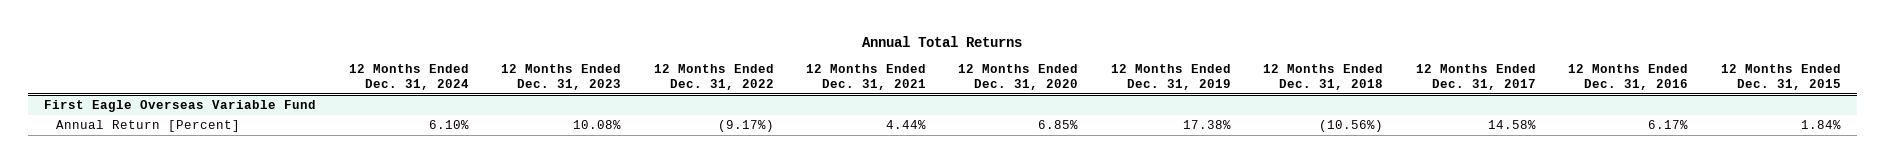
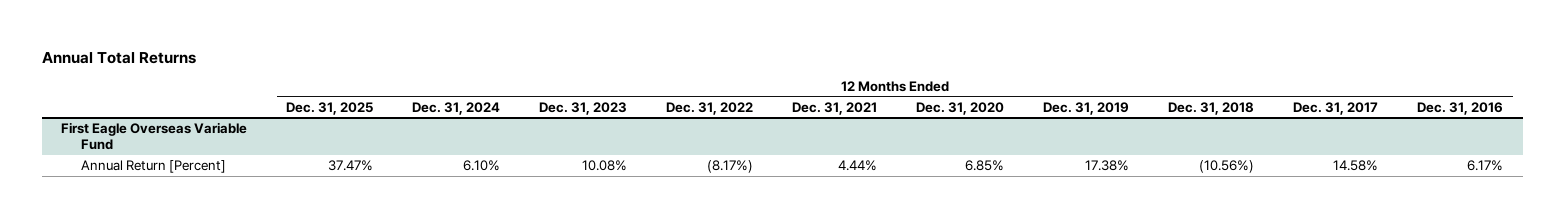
- | 12 Months Ended Dec. 31, 2024 | 12 Months Ended Dec. 31, 2023 | 12 Months Ended Dec. 31, 2022 | 12 Months Ended Dec. 31, 2021 | 12 Months Ended Dec. 31, 2020 | 12 Months Ended Dec. 31, 2019 | 12 Months Ended Dec. 31, 2018 | 12 Months Ended Dec. 31, 2017 | 12 Months Ended Dec. 31, 2016 | 12 Months Ended Dec. 31, 2015
+ | 12 Months Ended Dec. 31, 2025 | 12 Months Ended Dec. 31, 2024 | 12 Months Ended Dec. 31, 2023 | 12 Months Ended Dec. 31, 2022 | 12 Months Ended Dec. 31, 2021 | 12 Months Ended Dec. 31, 2020 | 12 Months Ended Dec. 31, 2019 | 12 Months Ended Dec. 31, 2018 | 12 Months Ended Dec. 31, 2017 | 12 Months Ended Dec. 31, 2016
@ First Eagle Overseas Variable Fund
- Annual Return [Percent] | 6.10% | 10.08% | (9.17%) | 4.44% | 6.85% | 17.38% | (10.56%) | 14.58% | 6.17% | 1.84%
+ Annual Return [Percent] | 37.47% | 6.10% | 10.08% | (8.17%) | 4.44% | 6.85% | 17.38% | (10.56%) | 14.58% | 6.17%

